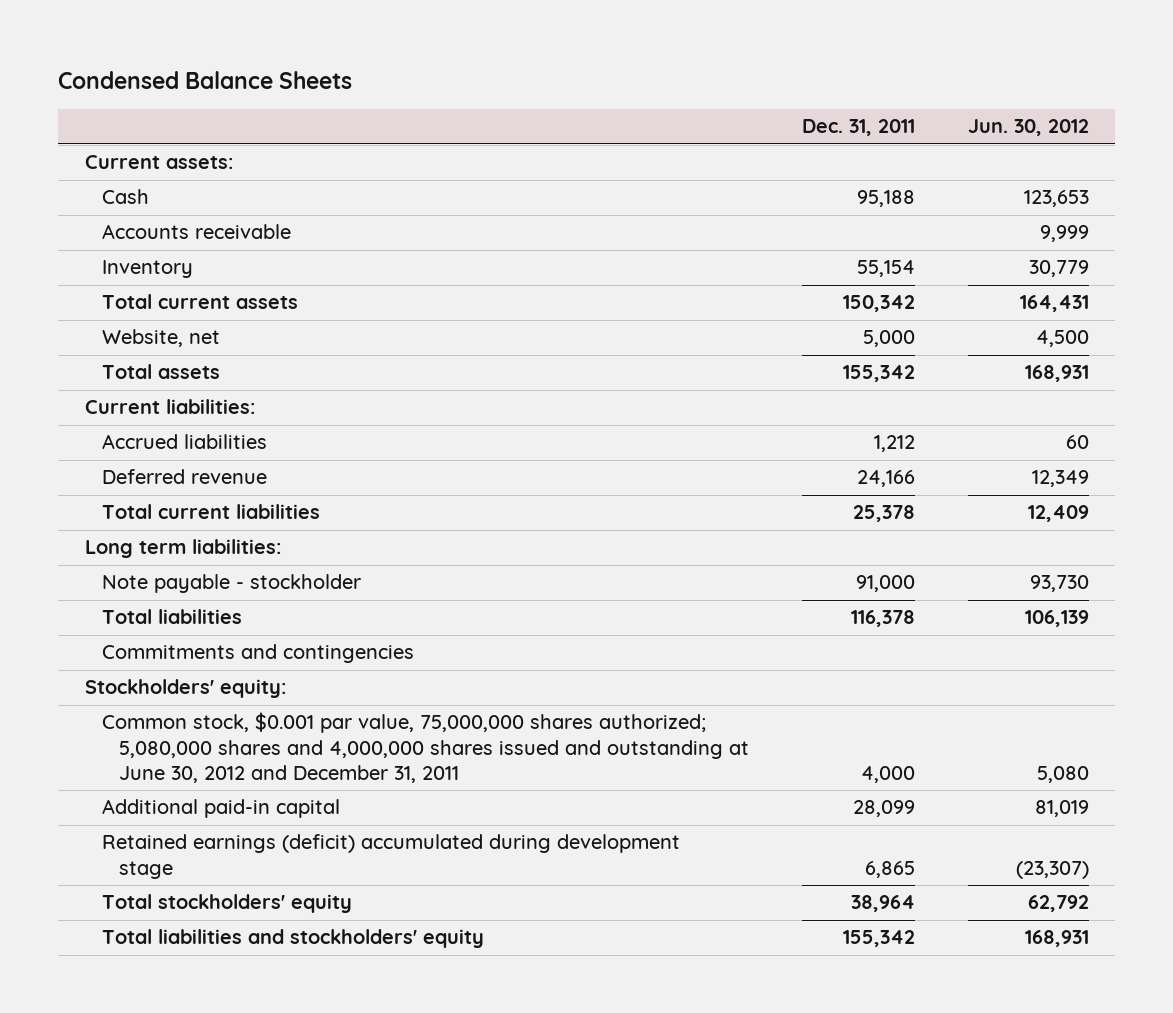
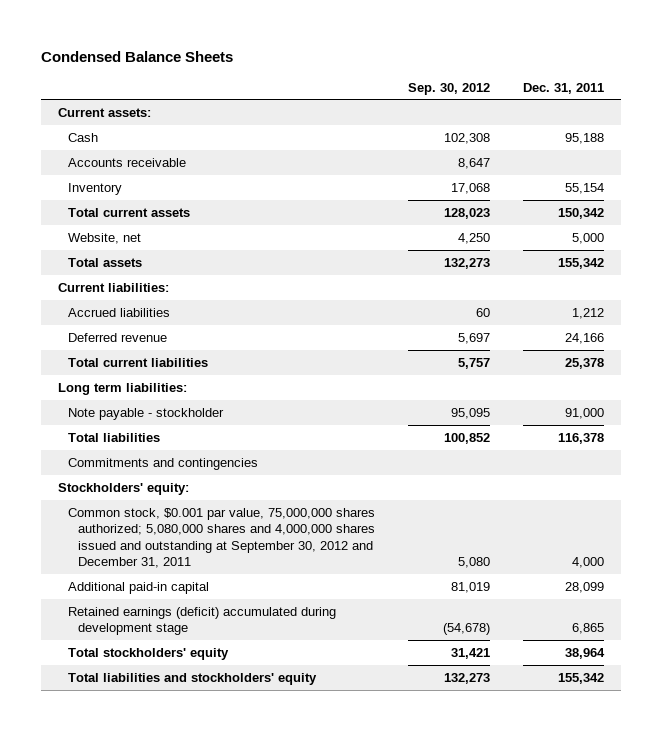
- | Dec. 31, 2011 | Jun. 30, 2012
+ | Sep. 30, 2012 | Dec. 31, 2011
- Common stock, $0.001 par value, 75,000,000 shares authorized; 5,080,000 shares and 4,000,000 shares issued and outstanding at June 30, 2012 and December 31, 2011 | 4,000 | 5,080
+ Common stock, $0.001 par value, 75,000,000 shares authorized; 5,080,000 shares and 4,000,000 shares issued and outstanding at September 30, 2012 and December 31, 2011 | 5,080 | 4,000

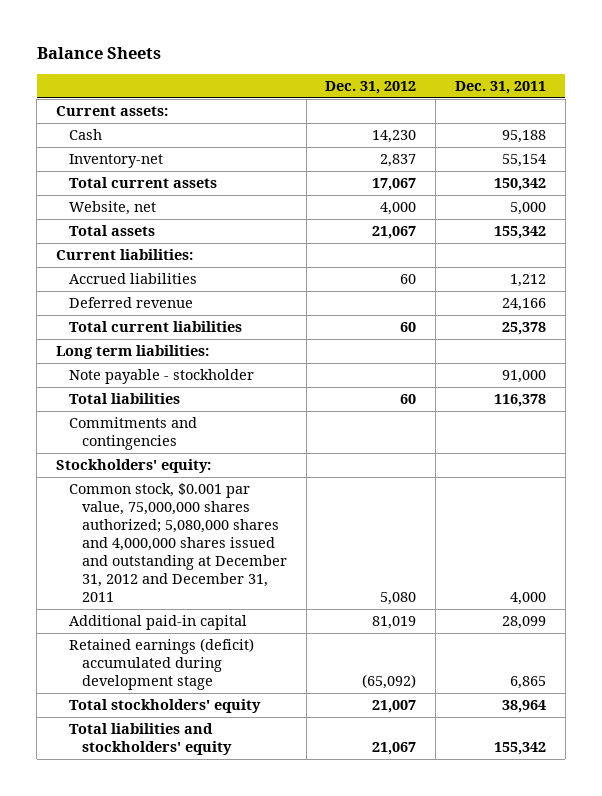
- Condensed Balance Sheets
+ Balance Sheets
- | Sep. 30, 2012 | Dec. 31, 2011
+ | Dec. 31, 2012 | Dec. 31, 2011
- Accounts receivable | 8,647 |
- Inventory | 17,068 | 55,154
+ Inventory-net | 2,837 | 55,154
- Common stock, $0.001 par value, 75,000,000 shares authorized; 5,080,000 shares and 4,000,000 shares issued and outstanding at September 30, 2012 and December 31, 2011 | 5,080 | 4,000
+ Common stock, $0.001 par value, 75,000,000 shares authorized; 5,080,000 shares and 4,000,000 shares issued and outstanding at December 31, 2012 and December 31, 2011 | 5,080 | 4,000

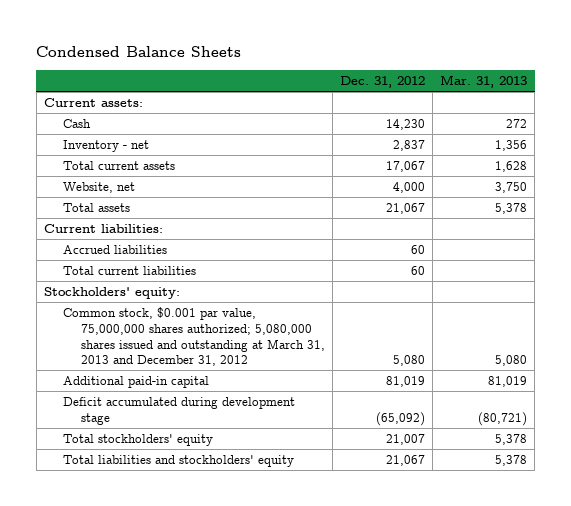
- Balance Sheets
+ Condensed Balance Sheets
- | Dec. 31, 2012 | Dec. 31, 2011
+ | Dec. 31, 2012 | Mar. 31, 2013
- Inventory-net | 2,837 | 55,154
+ Inventory - net | 2,837 | 1,356
- Deferred revenue | | 24,166
- Long term liabilities:
- Note payable - stockholder | | 91,000
- Total liabilities | 60 | 116,378
- Commitments and contingencies
- Common stock, $0.001 par value, 75,000,000 shares authorized; 5,080,000 shares and 4,000,000 shares issued and outstanding at December 31, 2012 and December 31, 2011 | 5,080 | 4,000
+ Common stock, $0.001 par value, 75,000,000 shares authorized; 5,080,000 shares issued and outstanding at March 31, 2013 and December 31, 2012 | 5,080 | 5,080
- Retained earnings (deficit) accumulated during development stage | (65,092) | 6,865
+ Deficit accumulated during development stage | (65,092) | (80,721)

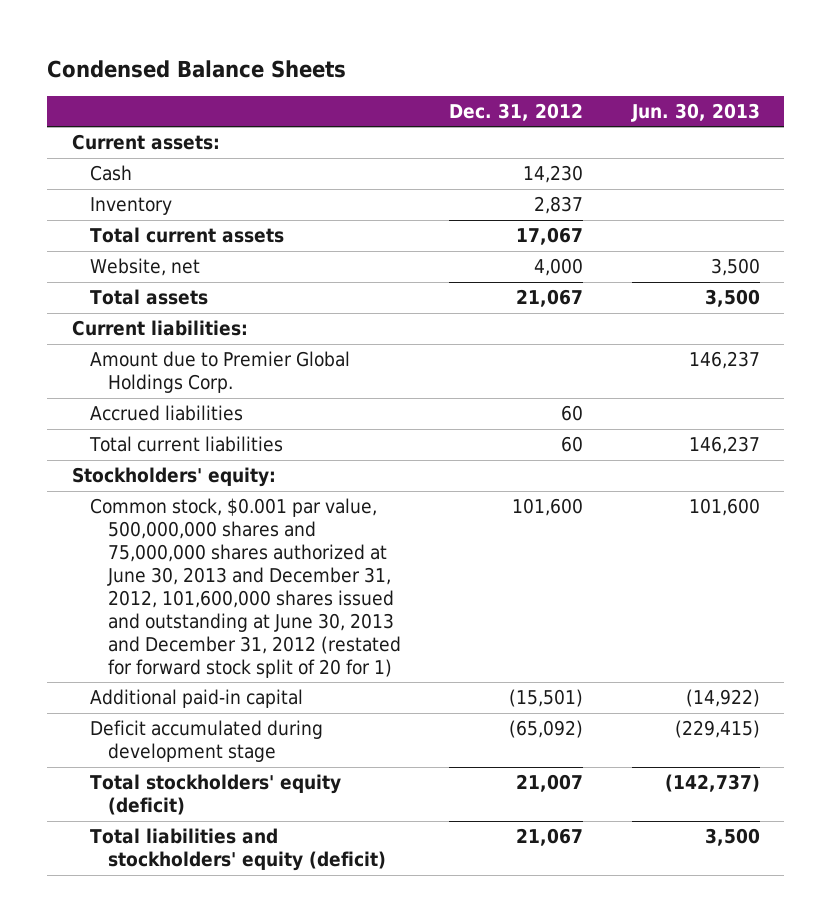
- | Dec. 31, 2012 | Mar. 31, 2013
+ | Dec. 31, 2012 | Jun. 30, 2013
- Inventory - net | 2,837 | 1,356
+ Inventory | 2,837 |
+ Amount due to Premier Global Holdings Corp. | | 146,237
- Common stock, $0.001 par value, 75,000,000 shares authorized; 5,080,000 shares issued and outstanding at March 31, 2013 and December 31, 2012 | 5,080 | 5,080
- Additional paid-in capital | 81,019 | 81,019
+ Common stock, $0.001 par value, 500,000,000 shares and 75,000,000 shares authorized at June 30, 2013 and December 31, 2012, 101,600,000 shares issued and outstanding at June 30, 2013 and December 31, 2012 (restated for forward stock split of 20 for 1) | 101,600 | 101,600
+ Additional paid-in capital | (15,501) | (14,922)
- Total stockholders' equity | 21,007 | 5,378
- Total liabilities and stockholders' equity | 21,067 | 5,378
+ Total stockholders' equity (deficit) | 21,007 | (142,737)
+ Total liabilities and stockholders' equity (deficit) | 21,067 | 3,500

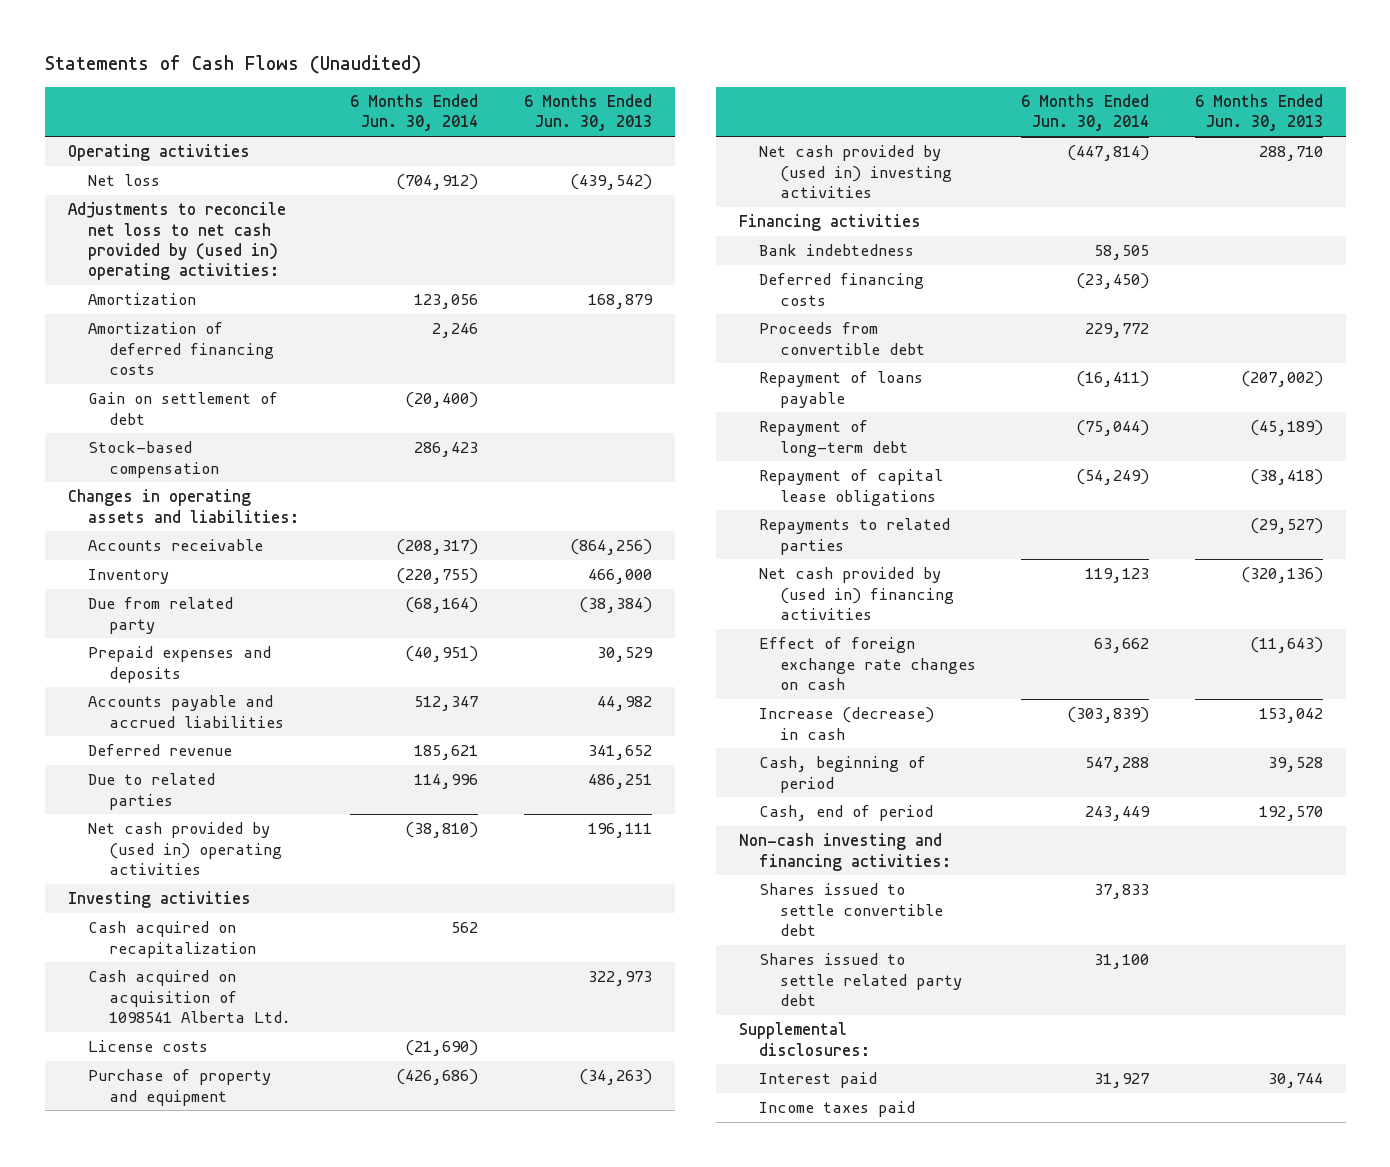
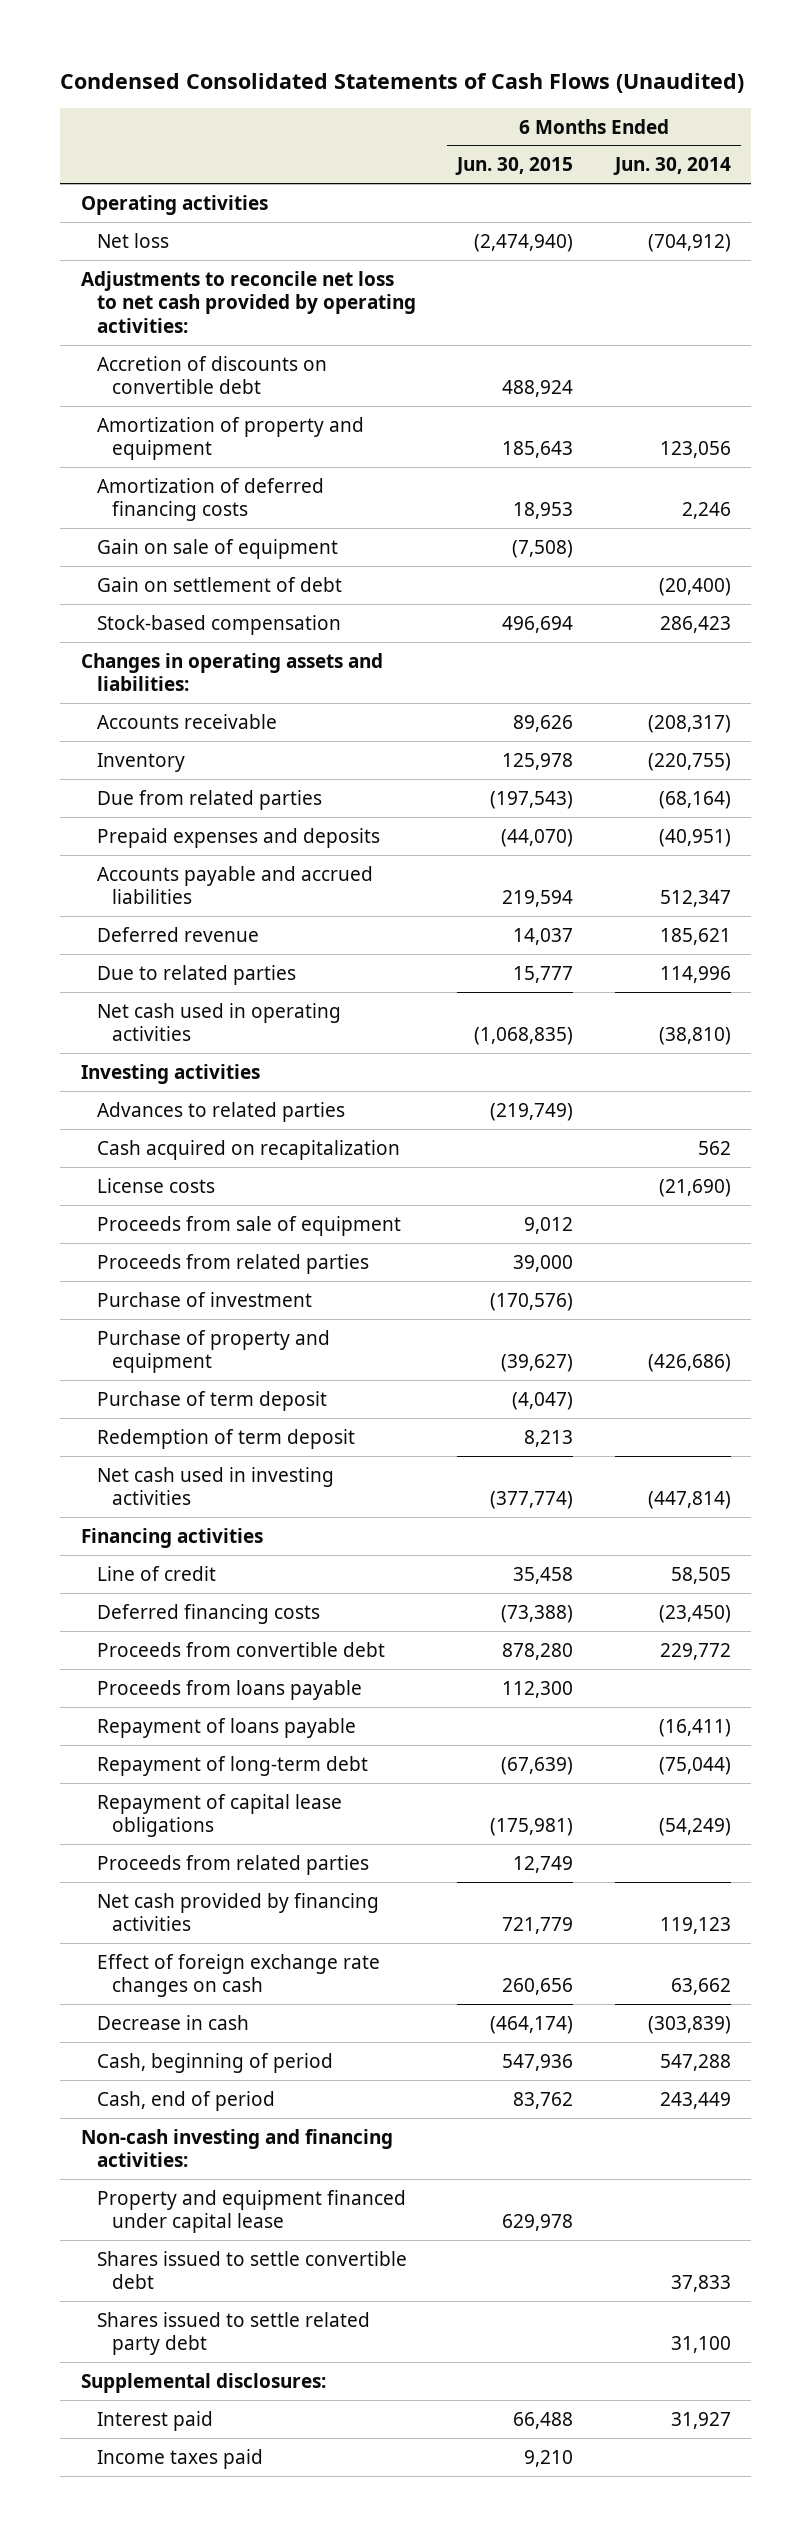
- Statements of Cash Flows (Unaudited)
+ Condensed Consolidated Statements of Cash Flows (Unaudited)
- | 6 Months Ended Jun. 30, 2014 | 6 Months Ended Jun. 30, 2013
+ | 6 Months Ended Jun. 30, 2015 | 6 Months Ended Jun. 30, 2014
- Adjustments to reconcile net loss to net cash provided by (used in) operating activities:
- Amortization | 123,056 | 168,879
+ Adjustments to reconcile net loss to net cash provided by operating activities:
+ Accretion of discounts on convertible debt | 488,924 |
+ Amortization of property and equipment | 185,643 | 123,056
+ Gain on sale of equipment | (7,508) |
- Due from related party | (68,164) | (38,384)
+ Due from related parties | (197,543) | (68,164)
- Net cash provided by (used in) operating activities | (38,810) | 196,111
+ Net cash used in operating activities | (1,068,835) | (38,810)
+ Advances to related parties | (219,749) |
- Cash acquired on acquisition of 1098541 Alberta Ltd. | | 322,973
+ Proceeds from sale of equipment | 9,012 |
+ Proceeds from related parties | 39,000 |
+ Purchase of investment | (170,576) |
- Net cash provided by (used in) investing activities | (447,814) | 288,710
+ Purchase of term deposit | (4,047) |
+ Redemption of term deposit | 8,213 |
+ Net cash used in investing activities | (377,774) | (447,814)
- Bank indebtedness | 58,505 |
+ Line of credit | 35,458 | 58,505
+ Proceeds from loans payable | 112,300 |
- Repayments to related parties | | (29,527)
- Net cash provided by (used in) financing activities | 119,123 | (320,136)
+ Proceeds from related parties | 12,749 |
+ Net cash provided by financing activities | 721,779 | 119,123
- Increase (decrease) in cash | (303,839) | 153,042
+ Decrease in cash | (464,174) | (303,839)
+ Property and equipment financed under capital lease | 629,978 |

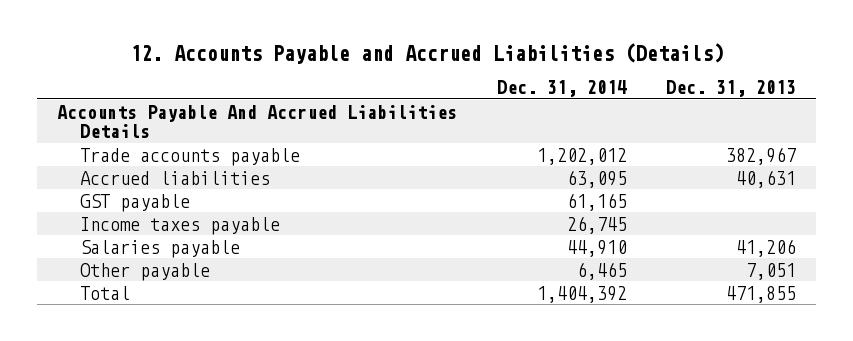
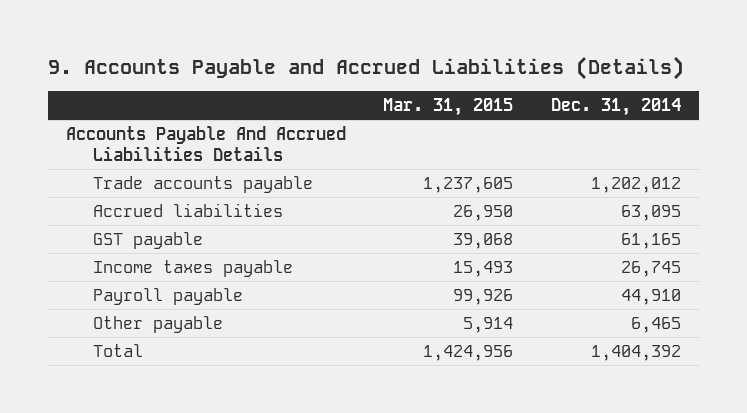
- 12. Accounts Payable and Accrued Liabilities (Details)
+ 9. Accounts Payable and Accrued Liabilities (Details)
- | Dec. 31, 2014 | Dec. 31, 2013
+ | Mar. 31, 2015 | Dec. 31, 2014
- Salaries payable | 44,910 | 41,206
+ Payroll payable | 99,926 | 44,910

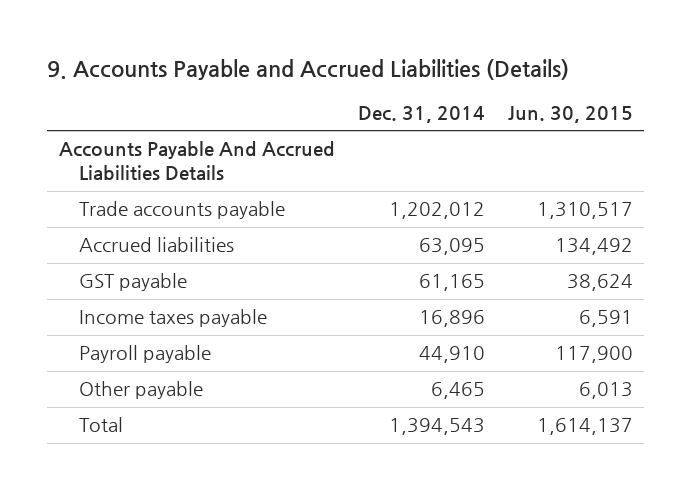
- | Mar. 31, 2015 | Dec. 31, 2014
+ | Dec. 31, 2014 | Jun. 30, 2015
- Income taxes payable | 15,493 | 26,745
+ Income taxes payable | 16,896 | 6,591
- Total | 1,424,956 | 1,404,392
+ Total | 1,394,543 | 1,614,137

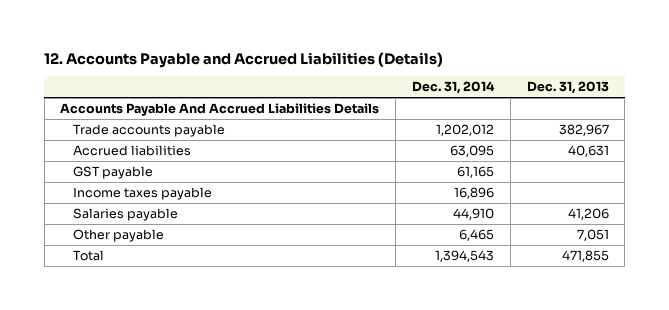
- 9. Accounts Payable and Accrued Liabilities (Details)
+ 12. Accounts Payable and Accrued Liabilities (Details)
- | Dec. 31, 2014 | Jun. 30, 2015
+ | Dec. 31, 2014 | Dec. 31, 2013
- Payroll payable | 44,910 | 117,900
+ Salaries payable | 44,910 | 41,206

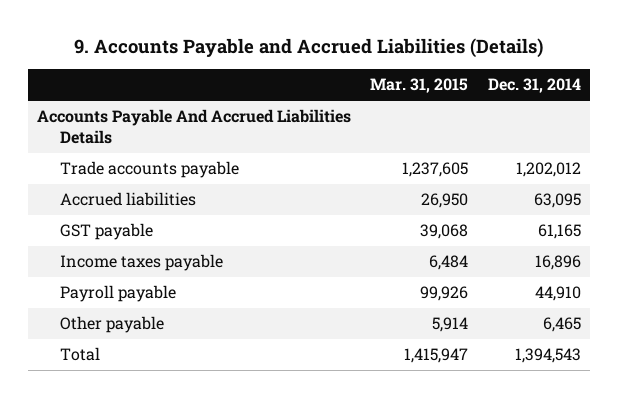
- 12. Accounts Payable and Accrued Liabilities (Details)
+ 9. Accounts Payable and Accrued Liabilities (Details)
- | Dec. 31, 2014 | Dec. 31, 2013
+ | Mar. 31, 2015 | Dec. 31, 2014
- Salaries payable | 44,910 | 41,206
+ Payroll payable | 99,926 | 44,910

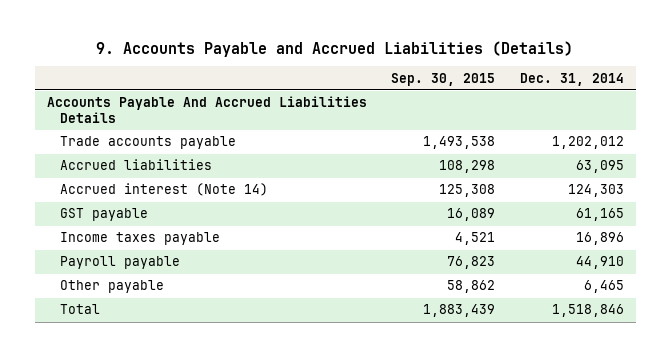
- | Mar. 31, 2015 | Dec. 31, 2014
+ | Sep. 30, 2015 | Dec. 31, 2014
+ Accrued interest (Note 14) | 125,308 | 124,303
- Total | 1,415,947 | 1,394,543
+ Total | 1,883,439 | 1,518,846

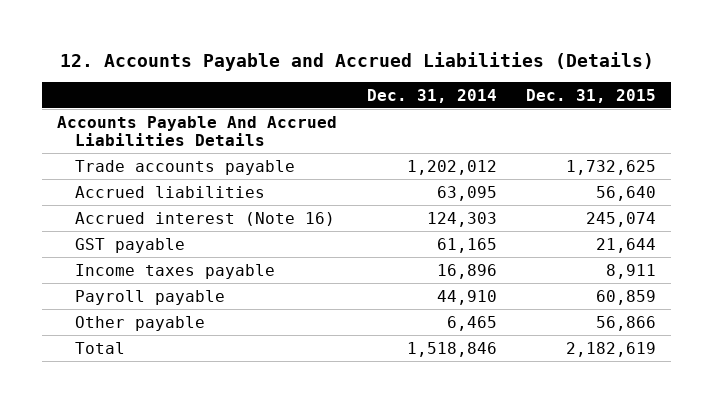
- 9. Accounts Payable and Accrued Liabilities (Details)
+ 12. Accounts Payable and Accrued Liabilities (Details)
- | Sep. 30, 2015 | Dec. 31, 2014
+ | Dec. 31, 2014 | Dec. 31, 2015
- Accrued interest (Note 14) | 125,308 | 124,303
+ Accrued interest (Note 16) | 124,303 | 245,074

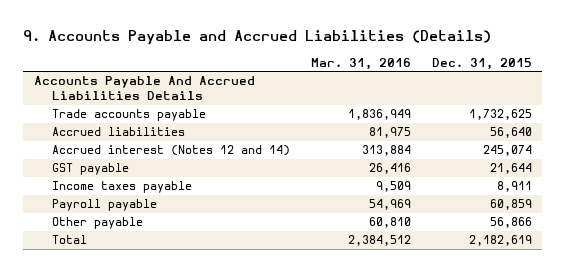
- 12. Accounts Payable and Accrued Liabilities (Details)
+ 9. Accounts Payable and Accrued Liabilities (Details)
- | Dec. 31, 2014 | Dec. 31, 2015
+ | Mar. 31, 2016 | Dec. 31, 2015
- Accrued interest (Note 16) | 124,303 | 245,074
+ Accrued interest (Notes 12 and 14) | 313,884 | 245,074

